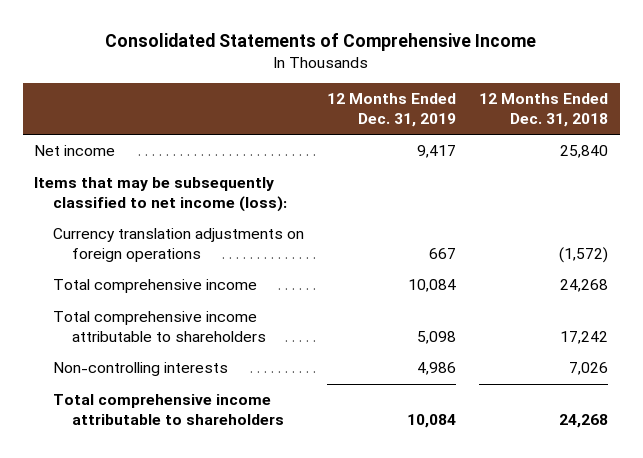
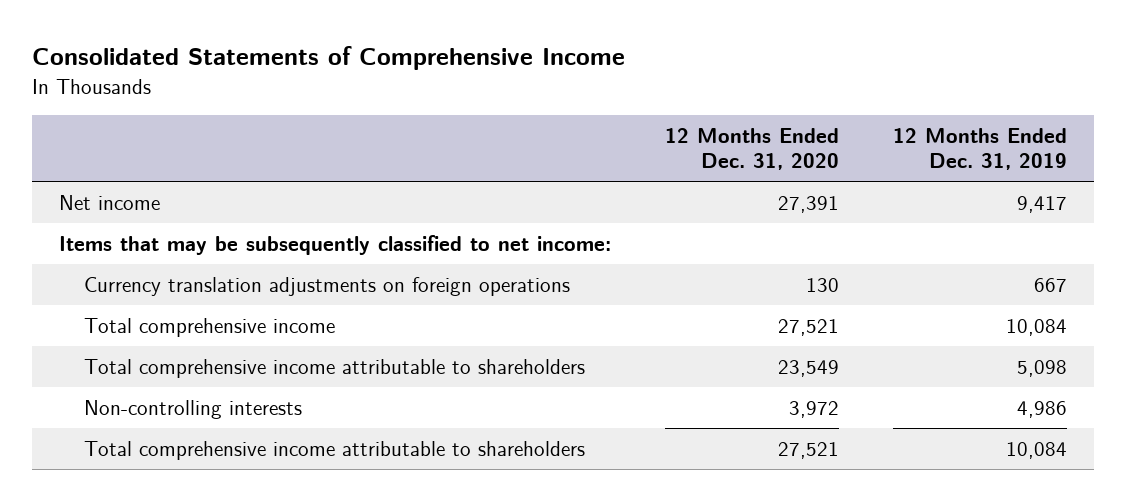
- | 12 Months Ended Dec. 31, 2019 | 12 Months Ended Dec. 31, 2018
+ | 12 Months Ended Dec. 31, 2020 | 12 Months Ended Dec. 31, 2019
- Items that may be subsequently classified to net income (loss):
+ Items that may be subsequently classified to net income:

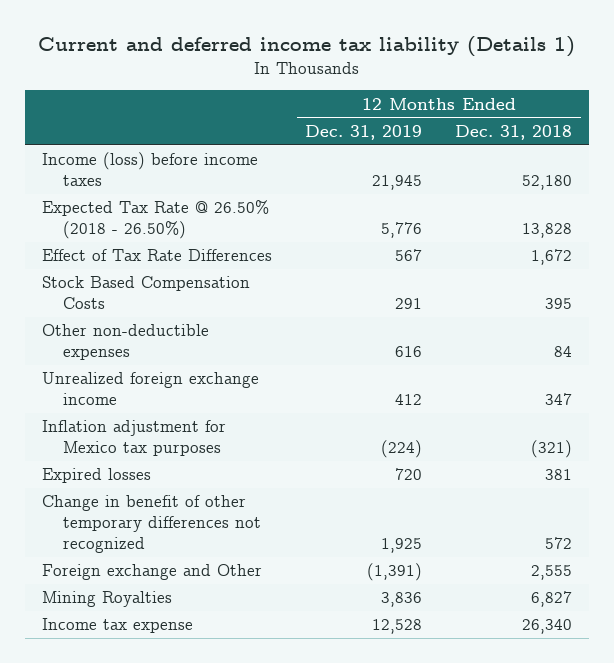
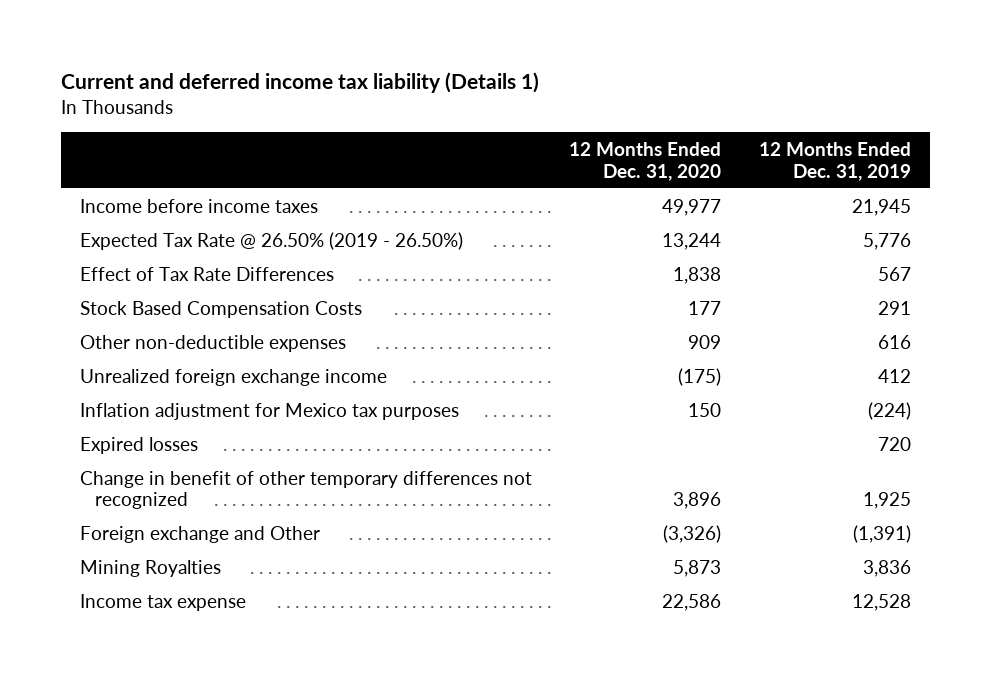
- | 12 Months Ended Dec. 31, 2019 | 12 Months Ended Dec. 31, 2018
+ | 12 Months Ended Dec. 31, 2020 | 12 Months Ended Dec. 31, 2019
- Income (loss) before income taxes | 21,945 | 52,180
- Expected Tax Rate @ 26.50% (2018 - 26.50%) | 5,776 | 13,828
+ Income before income taxes | 49,977 | 21,945
+ Expected Tax Rate @ 26.50% (2019 - 26.50%) | 13,244 | 5,776

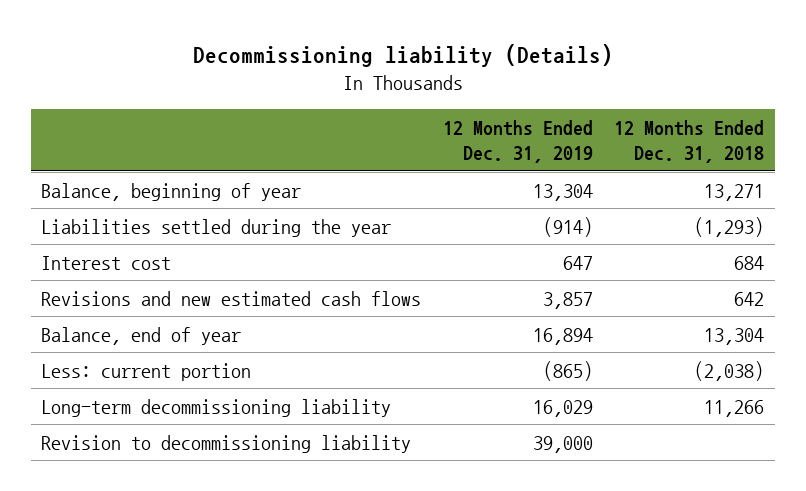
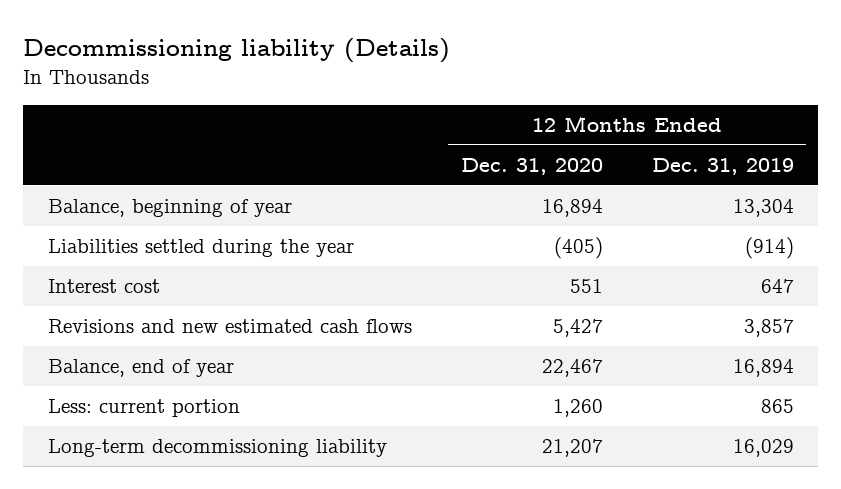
- | 12 Months Ended Dec. 31, 2019 | 12 Months Ended Dec. 31, 2018
+ | 12 Months Ended Dec. 31, 2020 | 12 Months Ended Dec. 31, 2019
- Less: current portion | (865) | (2,038)
+ Less: current portion | 1,260 | 865
- Revision to decommissioning liability | 39,000 |

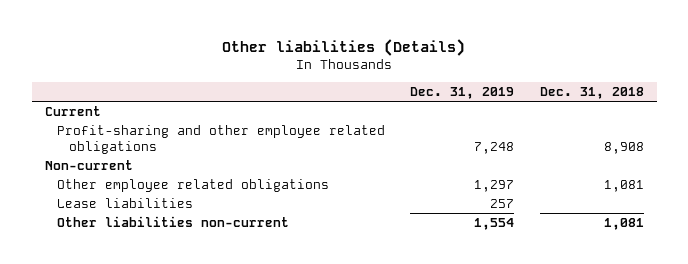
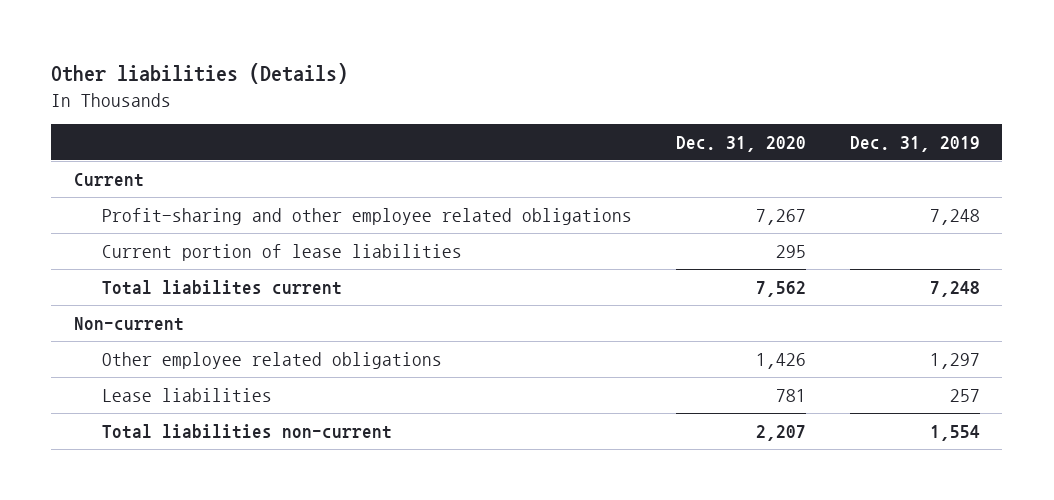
- | Dec. 31, 2019 | Dec. 31, 2018
+ | Dec. 31, 2020 | Dec. 31, 2019
+ Current portion of lease liabilities | 295 |
+ Total liabilites current | 7,562 | 7,248
- Other liabilities non-current | 1,554 | 1,081
+ Total liabilities non-current | 2,207 | 1,554

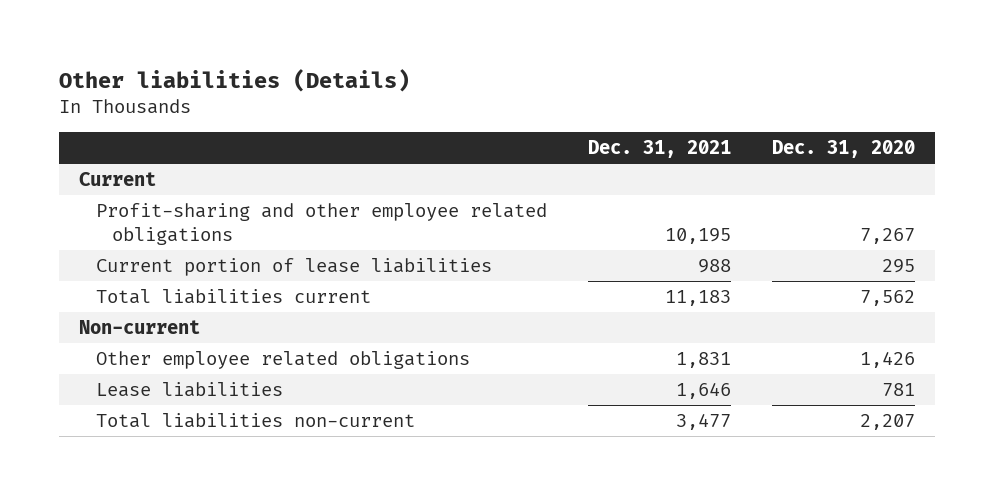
- | Dec. 31, 2020 | Dec. 31, 2019
+ | Dec. 31, 2021 | Dec. 31, 2020
- Total liabilites current | 7,562 | 7,248
+ Total liabilities current | 11,183 | 7,562

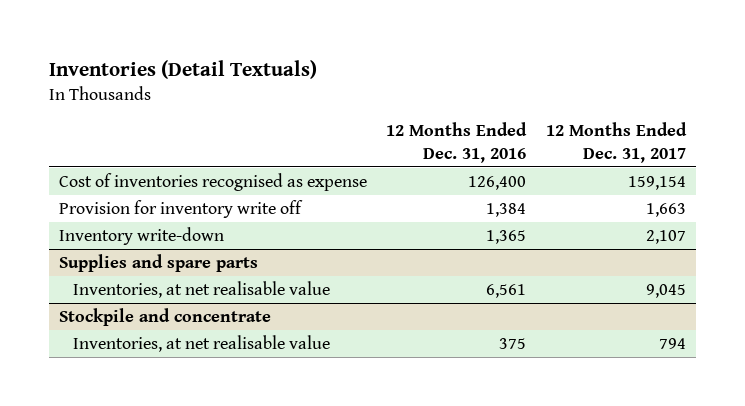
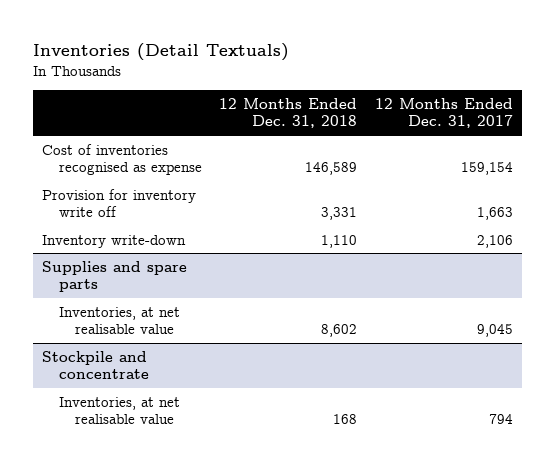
- | 12 Months Ended Dec. 31, 2016 | 12 Months Ended Dec. 31, 2017
+ | 12 Months Ended Dec. 31, 2018 | 12 Months Ended Dec. 31, 2017
- Inventory write-down | 1,365 | 2,107
+ Inventory write-down | 1,110 | 2,106

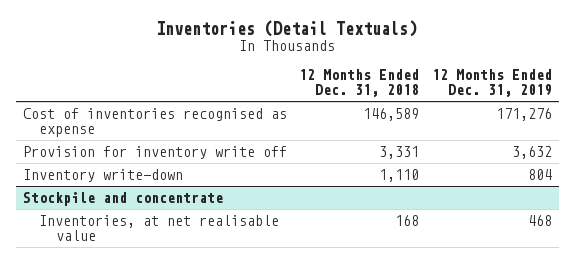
- | 12 Months Ended Dec. 31, 2018 | 12 Months Ended Dec. 31, 2017
+ | 12 Months Ended Dec. 31, 2018 | 12 Months Ended Dec. 31, 2019
- Supplies and spare parts
- Inventories, at net realisable value | 8,602 | 9,045

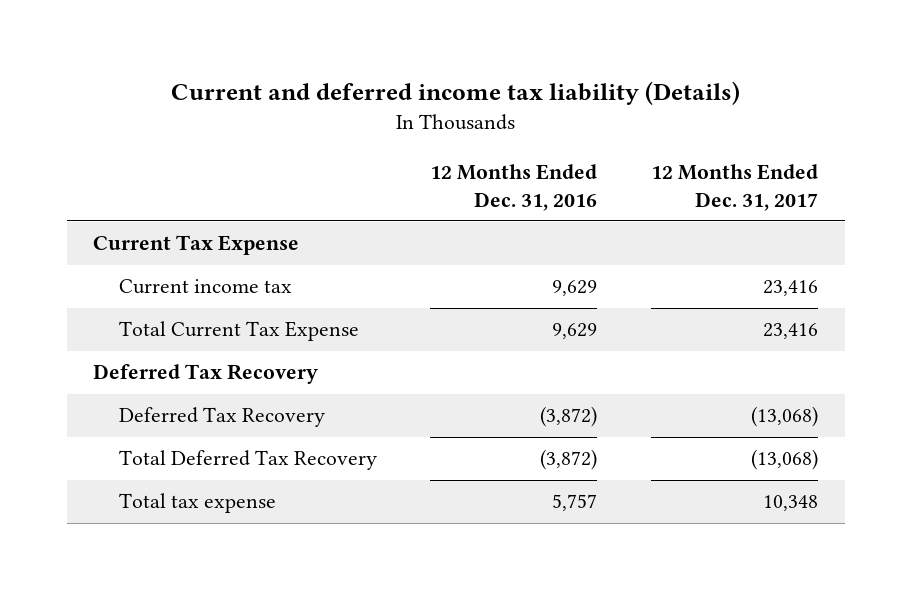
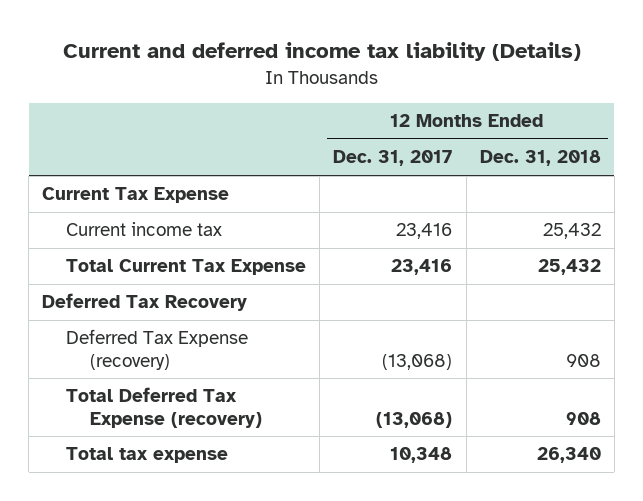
- | 12 Months Ended Dec. 31, 2016 | 12 Months Ended Dec. 31, 2017
+ | 12 Months Ended Dec. 31, 2017 | 12 Months Ended Dec. 31, 2018
- Deferred Tax Recovery | (3,872) | (13,068)
- Total Deferred Tax Recovery | (3,872) | (13,068)
+ Deferred Tax Expense (recovery) | (13,068) | 908
+ Total Deferred Tax Expense (recovery) | (13,068) | 908

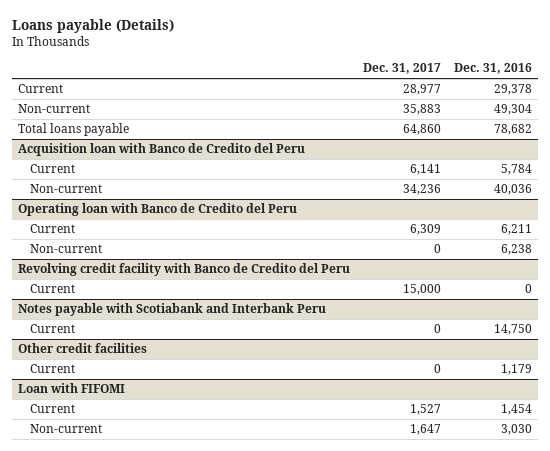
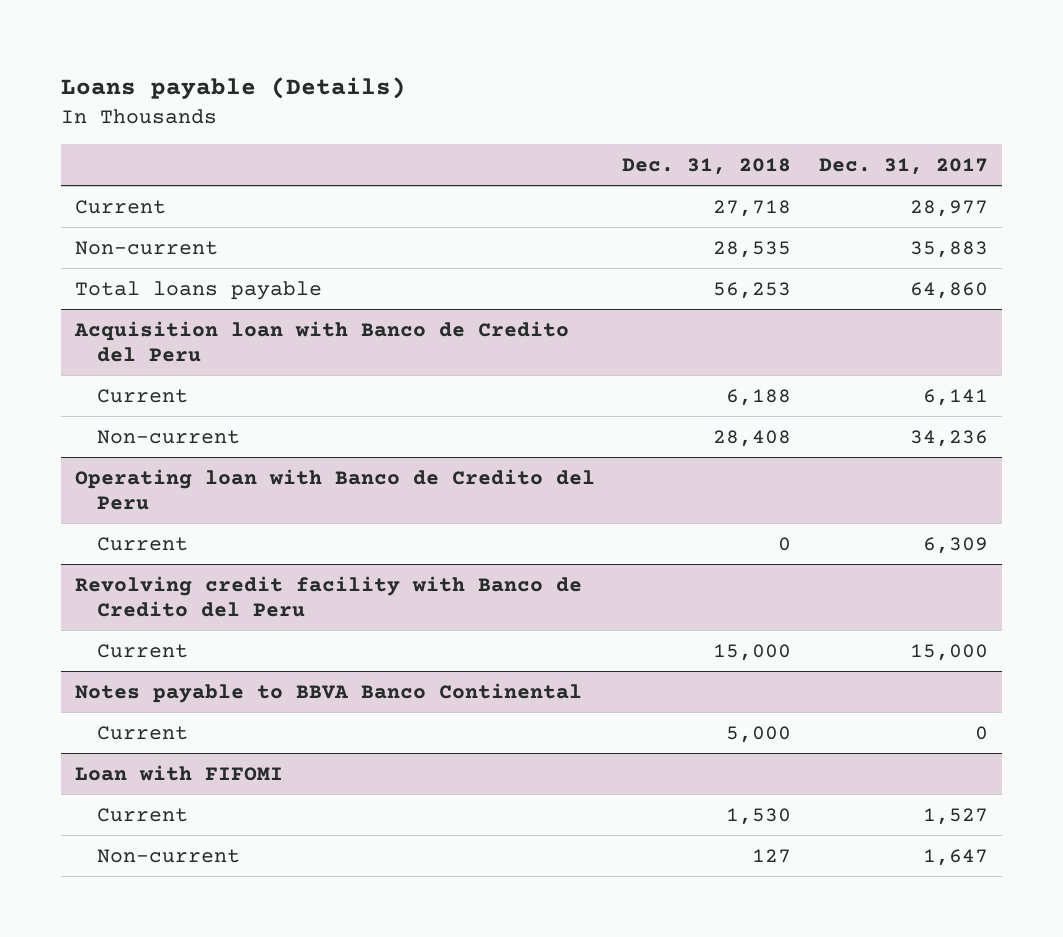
- | Dec. 31, 2017 | Dec. 31, 2016
+ | Dec. 31, 2018 | Dec. 31, 2017
@ Operating loan with Banco de Credito del Peru
- Non-current | 0 | 6,238
- Notes payable with Scotiabank and Interbank Peru
- Current | 0 | 14,750
- Other credit facilities
+ Notes payable to BBVA Banco Continental

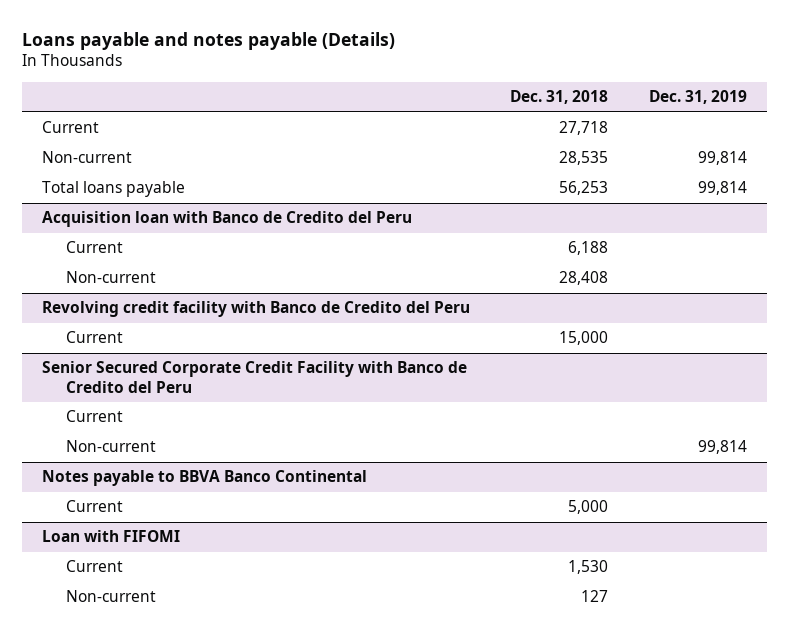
- Loans payable (Details)
+ Loans payable and notes payable (Details)
- | Dec. 31, 2018 | Dec. 31, 2017
+ | Dec. 31, 2018 | Dec. 31, 2019
- Operating loan with Banco de Credito del Peru
- Current | 0 | 6,309
+ Senior Secured Corporate Credit Facility with Banco de Credito del Peru
+ Current
+ Non-current | | 99,814

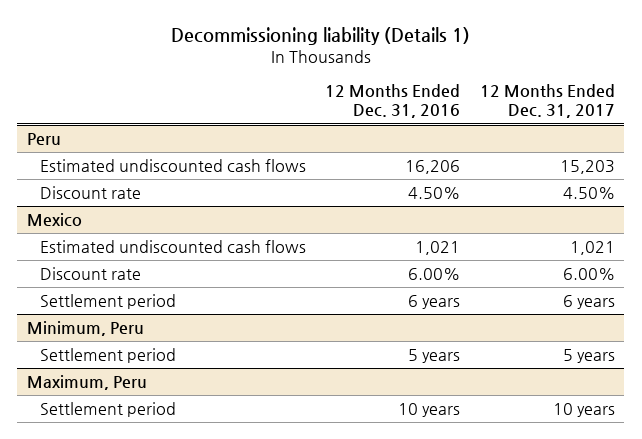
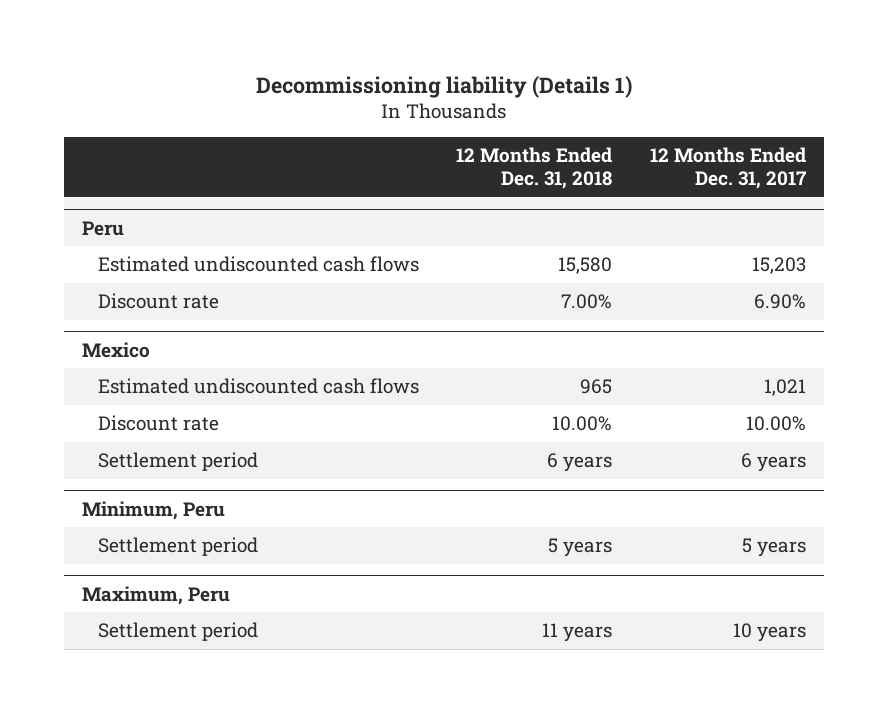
- | 12 Months Ended Dec. 31, 2016 | 12 Months Ended Dec. 31, 2017
+ | 12 Months Ended Dec. 31, 2018 | 12 Months Ended Dec. 31, 2017
@ Peru
- Discount rate | 4.50% | 4.50%
+ Discount rate | 7.00% | 6.90%
@ Mexico
- Discount rate | 6.00% | 6.00%
+ Discount rate | 10.00% | 10.00%

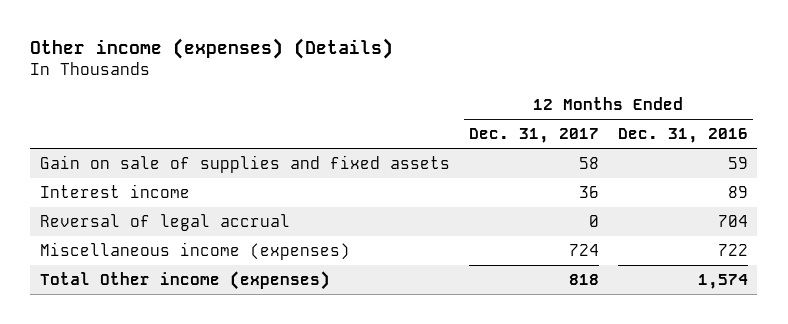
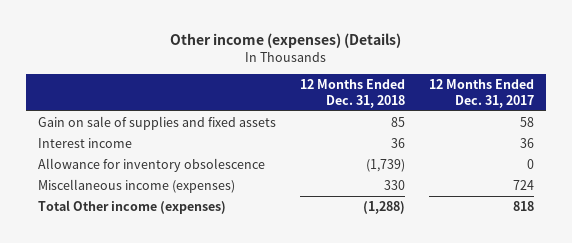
- | 12 Months Ended Dec. 31, 2017 | 12 Months Ended Dec. 31, 2016
+ | 12 Months Ended Dec. 31, 2018 | 12 Months Ended Dec. 31, 2017
- Reversal of legal accrual | 0 | 704
+ Allowance for inventory obsolescence | (1,739) | 0

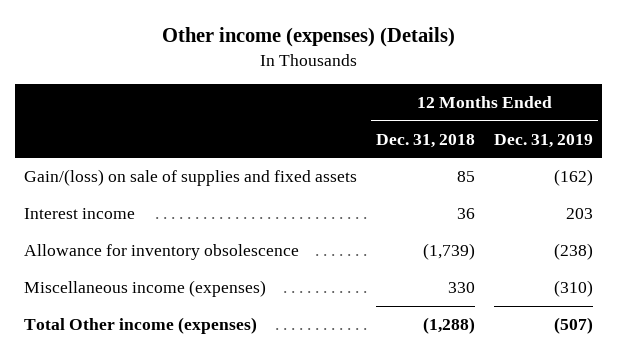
- | 12 Months Ended Dec. 31, 2018 | 12 Months Ended Dec. 31, 2017
+ | 12 Months Ended Dec. 31, 2018 | 12 Months Ended Dec. 31, 2019
- Gain on sale of supplies and fixed assets | 85 | 58
+ Gain/(loss) on sale of supplies and fixed assets | 85 | (162)

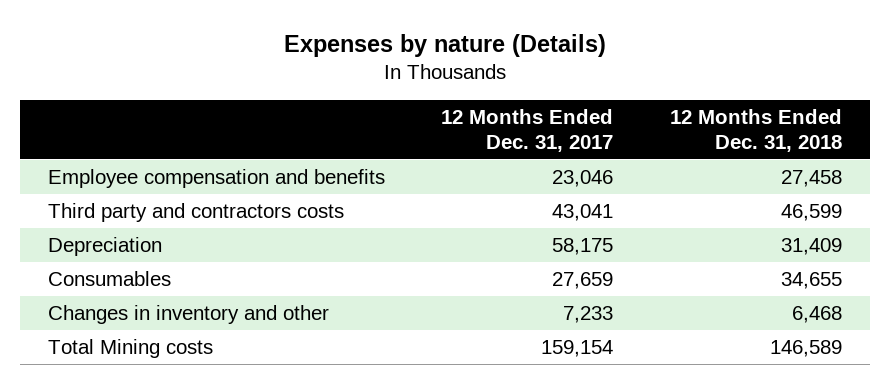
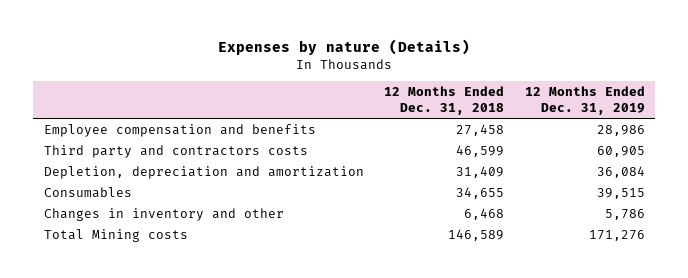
- | 12 Months Ended Dec. 31, 2017 | 12 Months Ended Dec. 31, 2018
+ | 12 Months Ended Dec. 31, 2018 | 12 Months Ended Dec. 31, 2019
- Depreciation | 58,175 | 31,409
+ Depletion, depreciation and amortization | 31,409 | 36,084

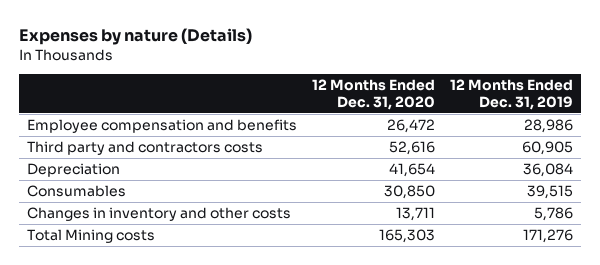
- | 12 Months Ended Dec. 31, 2018 | 12 Months Ended Dec. 31, 2019
+ | 12 Months Ended Dec. 31, 2020 | 12 Months Ended Dec. 31, 2019
- Depletion, depreciation and amortization | 31,409 | 36,084
+ Depreciation | 41,654 | 36,084
- Changes in inventory and other | 6,468 | 5,786
+ Changes in inventory and other costs | 13,711 | 5,786

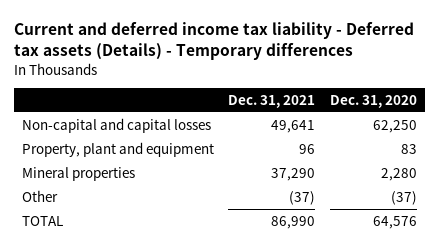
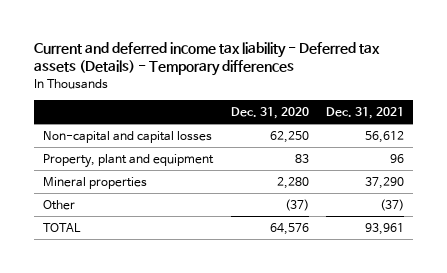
- | Dec. 31, 2021 | Dec. 31, 2020
+ | Dec. 31, 2020 | Dec. 31, 2021
- Non-capital and capital losses | 49,641 | 62,250
+ Non-capital and capital losses | 62,250 | 56,612
- TOTAL | 86,990 | 64,576
+ TOTAL | 64,576 | 93,961

